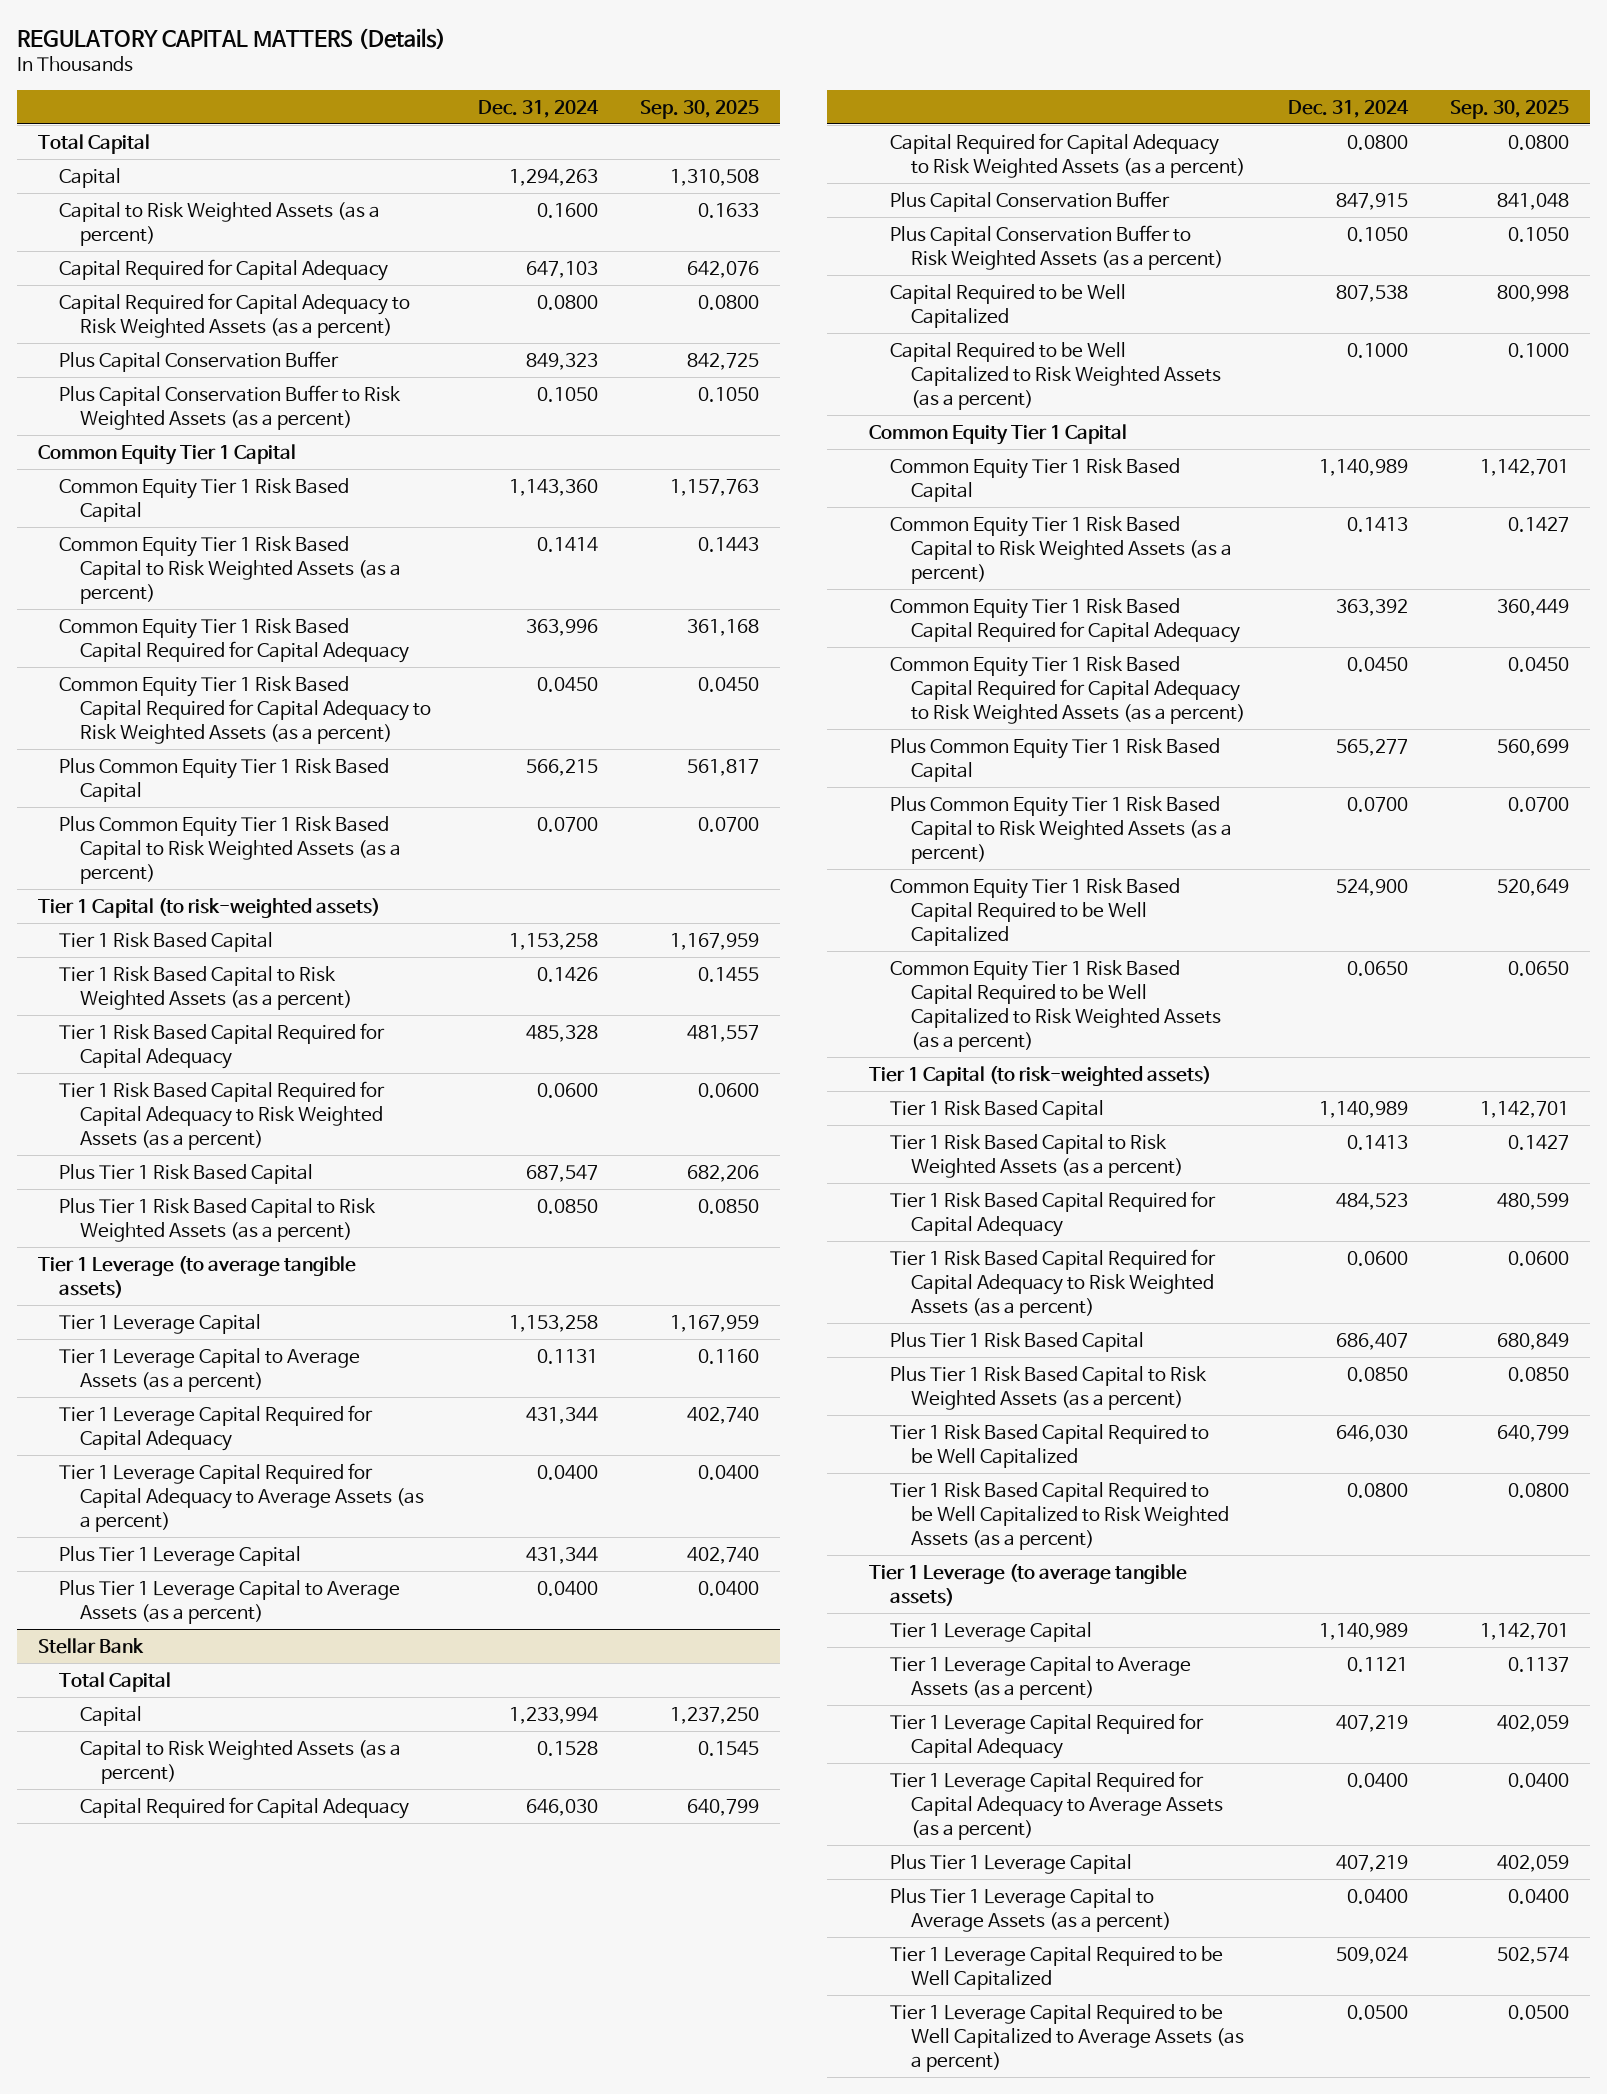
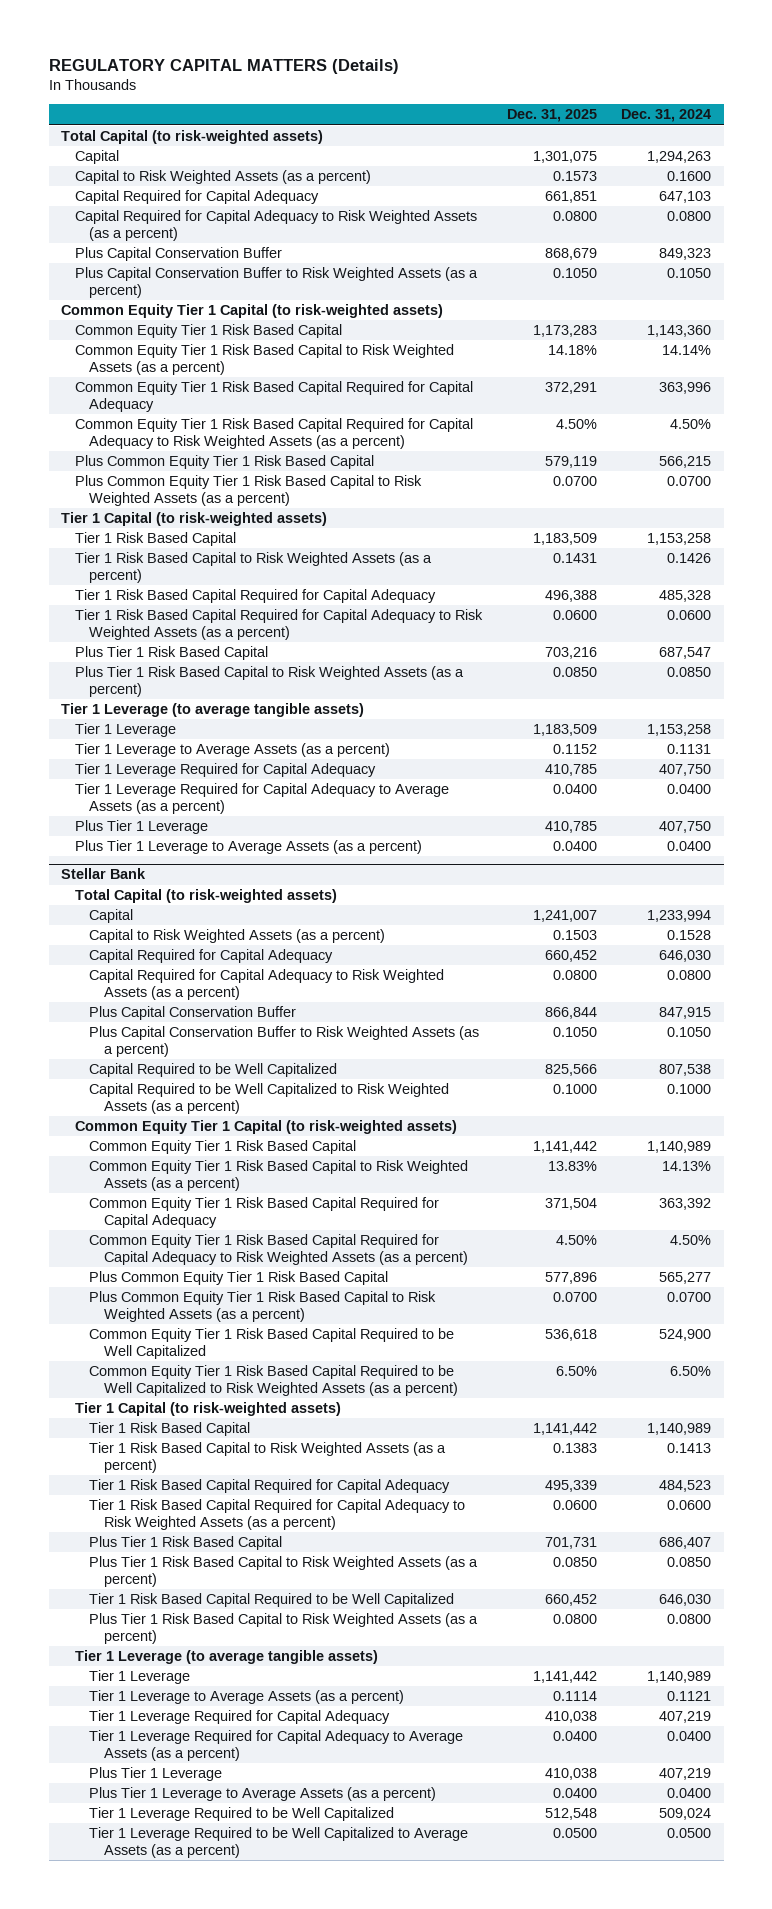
- | Dec. 31, 2024 | Sep. 30, 2025
+ | Dec. 31, 2025 | Dec. 31, 2024
- Total Capital
+ Total Capital (to risk-weighted assets)
- Common Equity Tier 1 Capital
+ Common Equity Tier 1 Capital (to risk-weighted assets)
- Common Equity Tier 1 Risk Based Capital to Risk Weighted Assets (as a percent) | 0.1414 | 0.1443
+ Common Equity Tier 1 Risk Based Capital to Risk Weighted Assets (as a percent) | 14.18% | 14.14%
- Common Equity Tier 1 Risk Based Capital Required for Capital Adequacy to Risk Weighted Assets (as a percent) | 0.0450 | 0.0450
+ Common Equity Tier 1 Risk Based Capital Required for Capital Adequacy to Risk Weighted Assets (as a percent) | 4.50% | 4.50%
- Tier 1 Leverage Capital | 1,153,258 | 1,167,959
- Tier 1 Leverage Capital to Average Assets (as a percent) | 0.1131 | 0.1160
- Tier 1 Leverage Capital Required for Capital Adequacy | 431,344 | 402,740
- Tier 1 Leverage Capital Required for Capital Adequacy to Average Assets (as a percent) | 0.0400 | 0.0400
- Plus Tier 1 Leverage Capital | 431,344 | 402,740
- Plus Tier 1 Leverage Capital to Average Assets (as a percent) | 0.0400 | 0.0400
+ Tier 1 Leverage | 1,183,509 | 1,153,258
+ Tier 1 Leverage to Average Assets (as a percent) | 0.1152 | 0.1131
+ Tier 1 Leverage Required for Capital Adequacy | 410,785 | 407,750
+ Tier 1 Leverage Required for Capital Adequacy to Average Assets (as a percent) | 0.0400 | 0.0400
+ Plus Tier 1 Leverage | 410,785 | 407,750
+ Plus Tier 1 Leverage to Average Assets (as a percent) | 0.0400 | 0.0400
@ Stellar Bank
- Total Capital
+ Total Capital (to risk-weighted assets)
- Common Equity Tier 1 Capital
+ Common Equity Tier 1 Capital (to risk-weighted assets)
- Common Equity Tier 1 Risk Based Capital to Risk Weighted Assets (as a percent) | 0.1413 | 0.1427
+ Common Equity Tier 1 Risk Based Capital to Risk Weighted Assets (as a percent) | 13.83% | 14.13%
- Common Equity Tier 1 Risk Based Capital Required for Capital Adequacy to Risk Weighted Assets (as a percent) | 0.0450 | 0.0450
+ Common Equity Tier 1 Risk Based Capital Required for Capital Adequacy to Risk Weighted Assets (as a percent) | 4.50% | 4.50%
- Common Equity Tier 1 Risk Based Capital Required to be Well Capitalized to Risk Weighted Assets (as a percent) | 0.0650 | 0.0650
+ Common Equity Tier 1 Risk Based Capital Required to be Well Capitalized to Risk Weighted Assets (as a percent) | 6.50% | 6.50%
- Tier 1 Risk Based Capital Required to be Well Capitalized to Risk Weighted Assets (as a percent) | 0.0800 | 0.0800
+ Plus Tier 1 Risk Based Capital to Risk Weighted Assets (as a percent) | 0.0800 | 0.0800
- Tier 1 Leverage Capital | 1,140,989 | 1,142,701
- Tier 1 Leverage Capital to Average Assets (as a percent) | 0.1121 | 0.1137
- Tier 1 Leverage Capital Required for Capital Adequacy | 407,219 | 402,059
- Tier 1 Leverage Capital Required for Capital Adequacy to Average Assets (as a percent) | 0.0400 | 0.0400
- Plus Tier 1 Leverage Capital | 407,219 | 402,059
- Plus Tier 1 Leverage Capital to Average Assets (as a percent) | 0.0400 | 0.0400
- Tier 1 Leverage Capital Required to be Well Capitalized | 509,024 | 502,574
- Tier 1 Leverage Capital Required to be Well Capitalized to Average Assets (as a percent) | 0.0500 | 0.0500
+ Tier 1 Leverage | 1,141,442 | 1,140,989
+ Tier 1 Leverage to Average Assets (as a percent) | 0.1114 | 0.1121
+ Tier 1 Leverage Required for Capital Adequacy | 410,038 | 407,219
+ Tier 1 Leverage Required for Capital Adequacy to Average Assets (as a percent) | 0.0400 | 0.0400
+ Plus Tier 1 Leverage | 410,038 | 407,219
+ Plus Tier 1 Leverage to Average Assets (as a percent) | 0.0400 | 0.0400
+ Tier 1 Leverage Required to be Well Capitalized | 512,548 | 509,024
+ Tier 1 Leverage Required to be Well Capitalized to Average Assets (as a percent) | 0.0500 | 0.0500

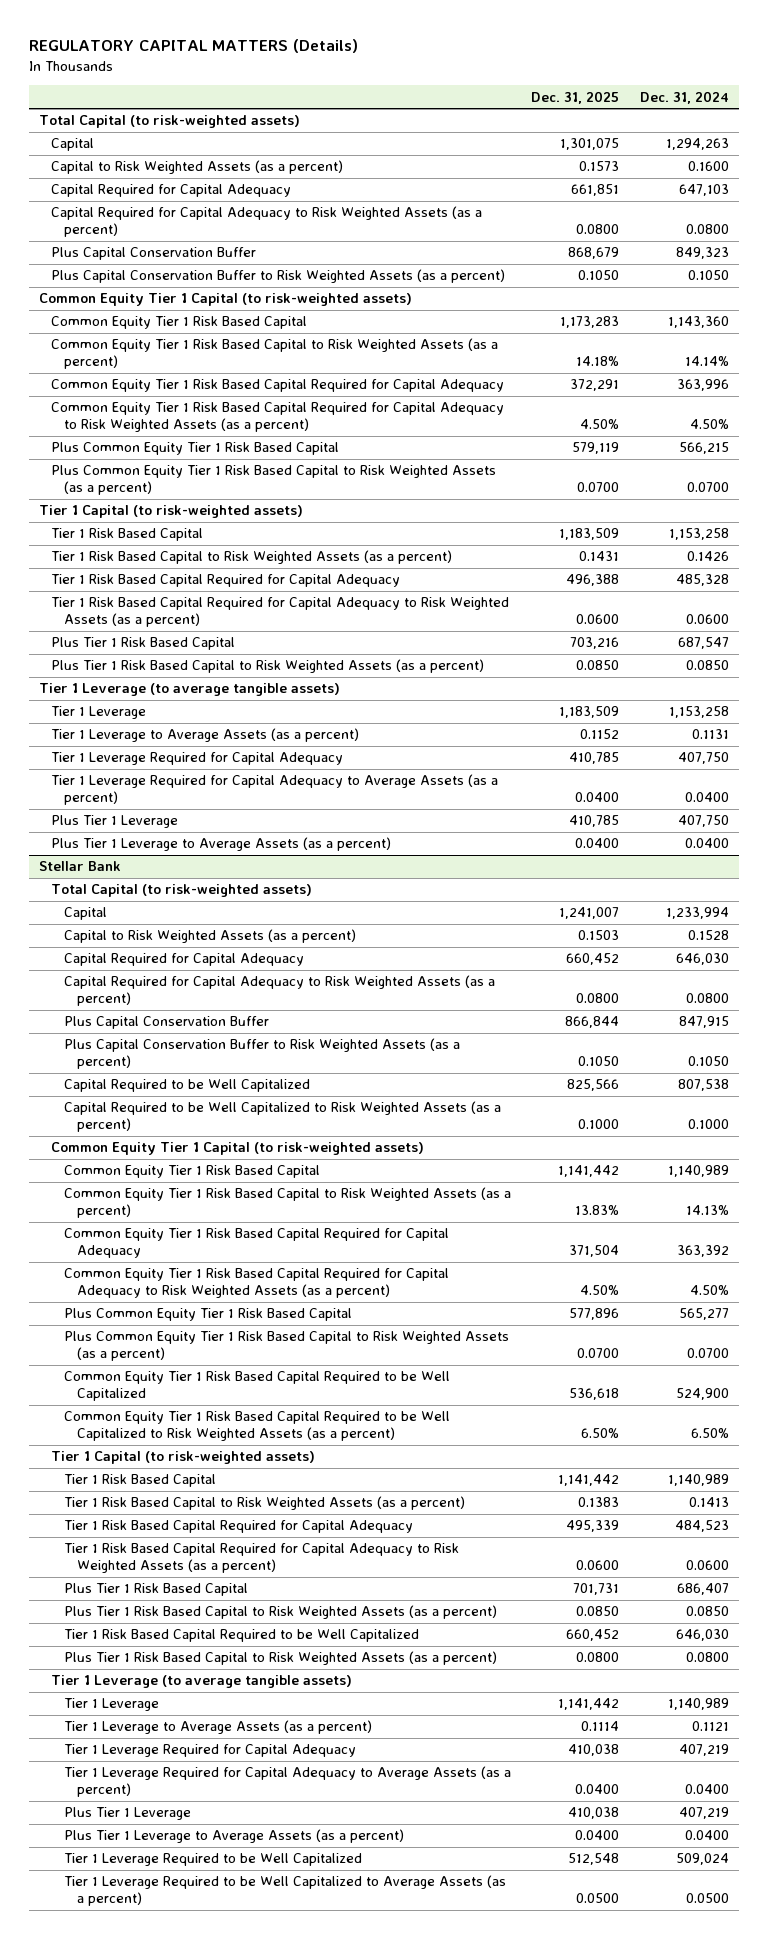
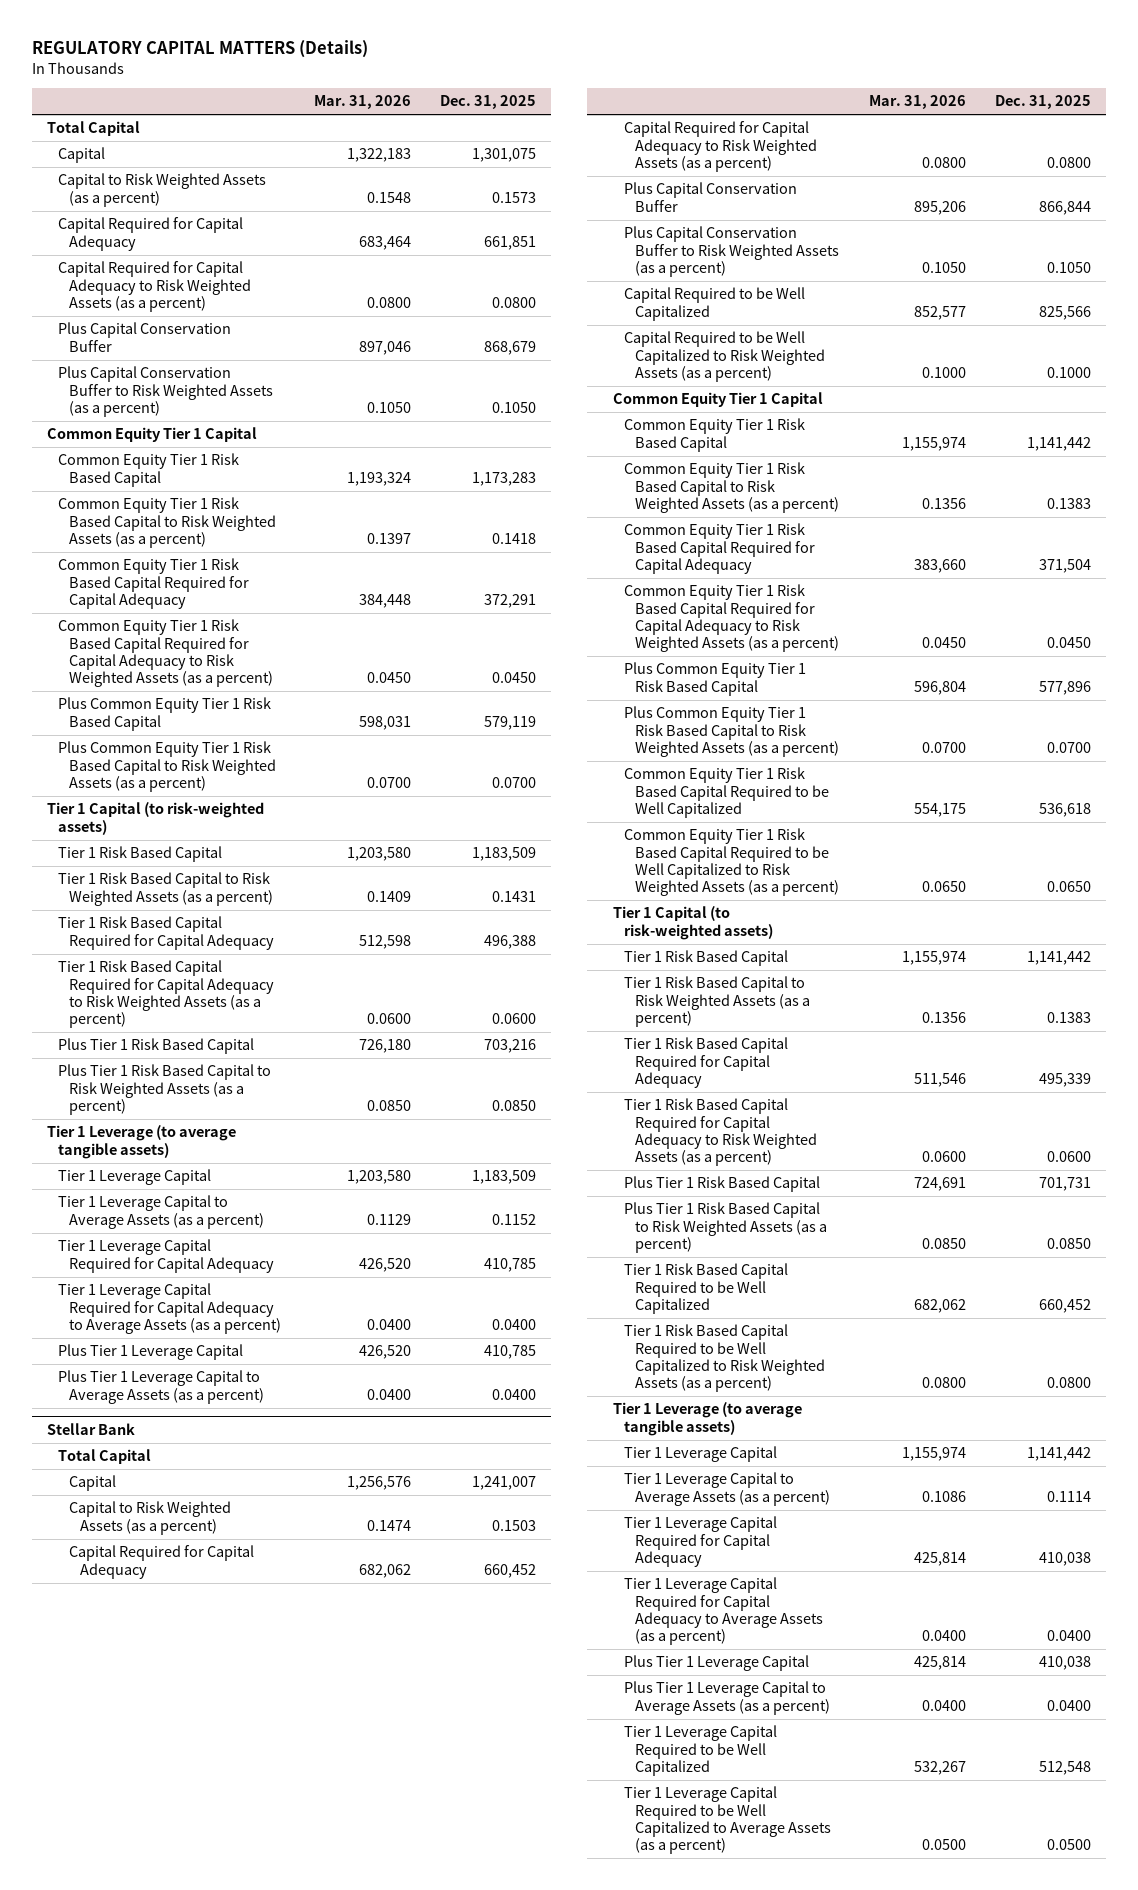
- | Dec. 31, 2025 | Dec. 31, 2024
+ | Mar. 31, 2026 | Dec. 31, 2025
- Total Capital (to risk-weighted assets)
+ Total Capital
- Common Equity Tier 1 Capital (to risk-weighted assets)
+ Common Equity Tier 1 Capital
- Common Equity Tier 1 Risk Based Capital to Risk Weighted Assets (as a percent) | 14.18% | 14.14%
+ Common Equity Tier 1 Risk Based Capital to Risk Weighted Assets (as a percent) | 0.1397 | 0.1418
- Common Equity Tier 1 Risk Based Capital Required for Capital Adequacy to Risk Weighted Assets (as a percent) | 4.50% | 4.50%
+ Common Equity Tier 1 Risk Based Capital Required for Capital Adequacy to Risk Weighted Assets (as a percent) | 0.0450 | 0.0450
- Tier 1 Leverage | 1,183,509 | 1,153,258
- Tier 1 Leverage to Average Assets (as a percent) | 0.1152 | 0.1131
- Tier 1 Leverage Required for Capital Adequacy | 410,785 | 407,750
- Tier 1 Leverage Required for Capital Adequacy to Average Assets (as a percent) | 0.0400 | 0.0400
- Plus Tier 1 Leverage | 410,785 | 407,750
- Plus Tier 1 Leverage to Average Assets (as a percent) | 0.0400 | 0.0400
+ Tier 1 Leverage Capital | 1,203,580 | 1,183,509
+ Tier 1 Leverage Capital to Average Assets (as a percent) | 0.1129 | 0.1152
+ Tier 1 Leverage Capital Required for Capital Adequacy | 426,520 | 410,785
+ Tier 1 Leverage Capital Required for Capital Adequacy to Average Assets (as a percent) | 0.0400 | 0.0400
+ Plus Tier 1 Leverage Capital | 426,520 | 410,785
+ Plus Tier 1 Leverage Capital to Average Assets (as a percent) | 0.0400 | 0.0400
@ Stellar Bank
- Total Capital (to risk-weighted assets)
+ Total Capital
- Common Equity Tier 1 Capital (to risk-weighted assets)
+ Common Equity Tier 1 Capital
- Common Equity Tier 1 Risk Based Capital to Risk Weighted Assets (as a percent) | 13.83% | 14.13%
+ Common Equity Tier 1 Risk Based Capital to Risk Weighted Assets (as a percent) | 0.1356 | 0.1383
- Common Equity Tier 1 Risk Based Capital Required for Capital Adequacy to Risk Weighted Assets (as a percent) | 4.50% | 4.50%
+ Common Equity Tier 1 Risk Based Capital Required for Capital Adequacy to Risk Weighted Assets (as a percent) | 0.0450 | 0.0450
- Common Equity Tier 1 Risk Based Capital Required to be Well Capitalized to Risk Weighted Assets (as a percent) | 6.50% | 6.50%
+ Common Equity Tier 1 Risk Based Capital Required to be Well Capitalized to Risk Weighted Assets (as a percent) | 0.0650 | 0.0650
- Plus Tier 1 Risk Based Capital to Risk Weighted Assets (as a percent) | 0.0800 | 0.0800
+ Tier 1 Risk Based Capital Required to be Well Capitalized to Risk Weighted Assets (as a percent) | 0.0800 | 0.0800
- Tier 1 Leverage | 1,141,442 | 1,140,989
- Tier 1 Leverage to Average Assets (as a percent) | 0.1114 | 0.1121
- Tier 1 Leverage Required for Capital Adequacy | 410,038 | 407,219
- Tier 1 Leverage Required for Capital Adequacy to Average Assets (as a percent) | 0.0400 | 0.0400
- Plus Tier 1 Leverage | 410,038 | 407,219
- Plus Tier 1 Leverage to Average Assets (as a percent) | 0.0400 | 0.0400
- Tier 1 Leverage Required to be Well Capitalized | 512,548 | 509,024
- Tier 1 Leverage Required to be Well Capitalized to Average Assets (as a percent) | 0.0500 | 0.0500
+ Tier 1 Leverage Capital | 1,155,974 | 1,141,442
+ Tier 1 Leverage Capital to Average Assets (as a percent) | 0.1086 | 0.1114
+ Tier 1 Leverage Capital Required for Capital Adequacy | 425,814 | 410,038
+ Tier 1 Leverage Capital Required for Capital Adequacy to Average Assets (as a percent) | 0.0400 | 0.0400
+ Plus Tier 1 Leverage Capital | 425,814 | 410,038
+ Plus Tier 1 Leverage Capital to Average Assets (as a percent) | 0.0400 | 0.0400
+ Tier 1 Leverage Capital Required to be Well Capitalized | 532,267 | 512,548
+ Tier 1 Leverage Capital Required to be Well Capitalized to Average Assets (as a percent) | 0.0500 | 0.0500

